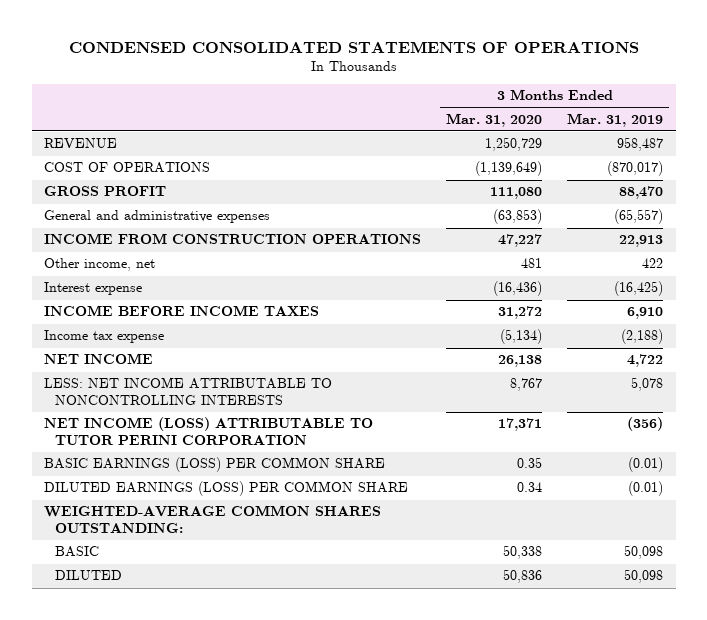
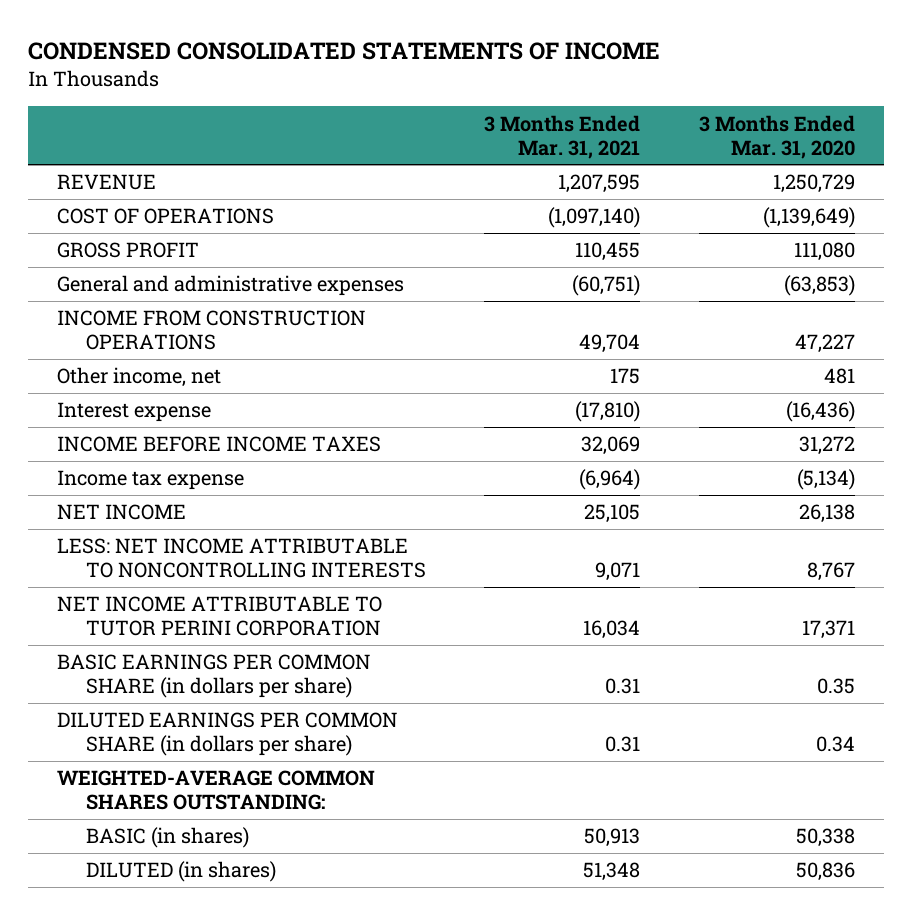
- CONDENSED CONSOLIDATED STATEMENTS OF OPERATIONS
+ CONDENSED CONSOLIDATED STATEMENTS OF INCOME
- | 3 Months Ended Mar. 31, 2020 | 3 Months Ended Mar. 31, 2019
+ | 3 Months Ended Mar. 31, 2021 | 3 Months Ended Mar. 31, 2020
- NET INCOME (LOSS) ATTRIBUTABLE TO TUTOR PERINI CORPORATION | 17,371 | (356)
- BASIC EARNINGS (LOSS) PER COMMON SHARE | 0.35 | (0.01)
- DILUTED EARNINGS (LOSS) PER COMMON SHARE | 0.34 | (0.01)
+ NET INCOME ATTRIBUTABLE TO TUTOR PERINI CORPORATION | 16,034 | 17,371
+ BASIC EARNINGS PER COMMON SHARE (in dollars per share) | 0.31 | 0.35
+ DILUTED EARNINGS PER COMMON SHARE (in dollars per share) | 0.31 | 0.34
- BASIC | 50,338 | 50,098
- DILUTED | 50,836 | 50,098
+ BASIC (in shares) | 50,913 | 50,338
+ DILUTED (in shares) | 51,348 | 50,836

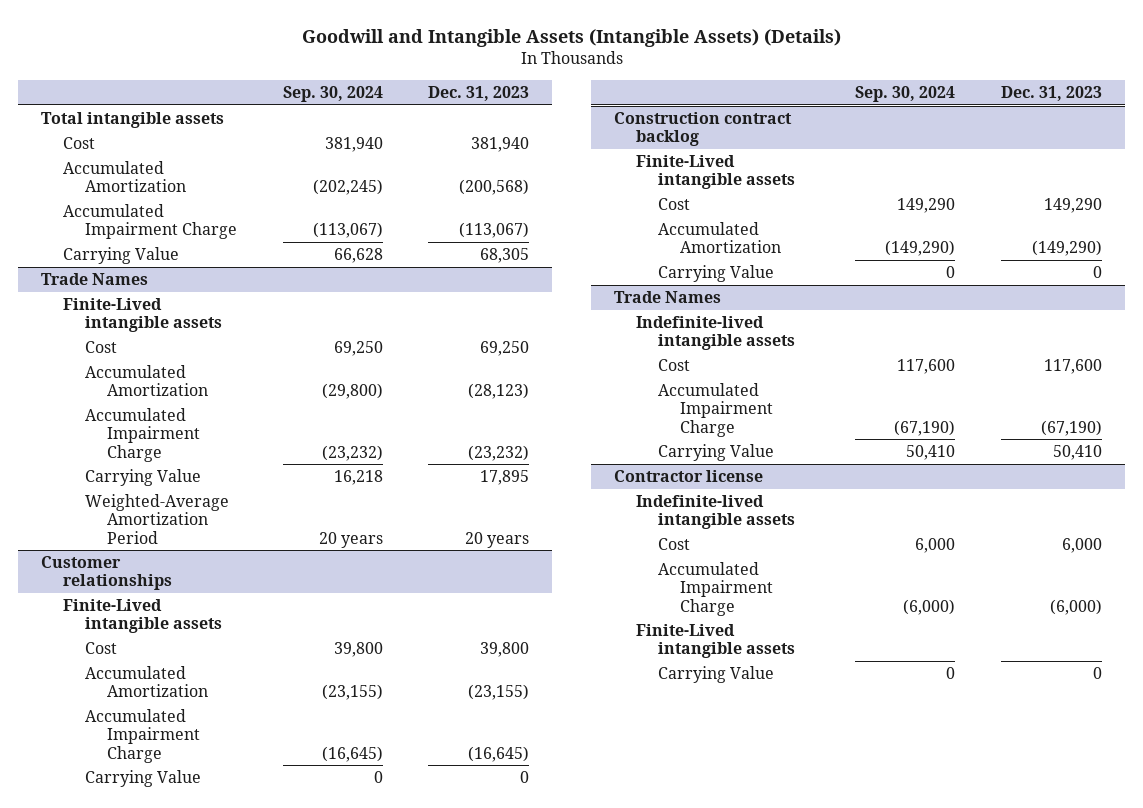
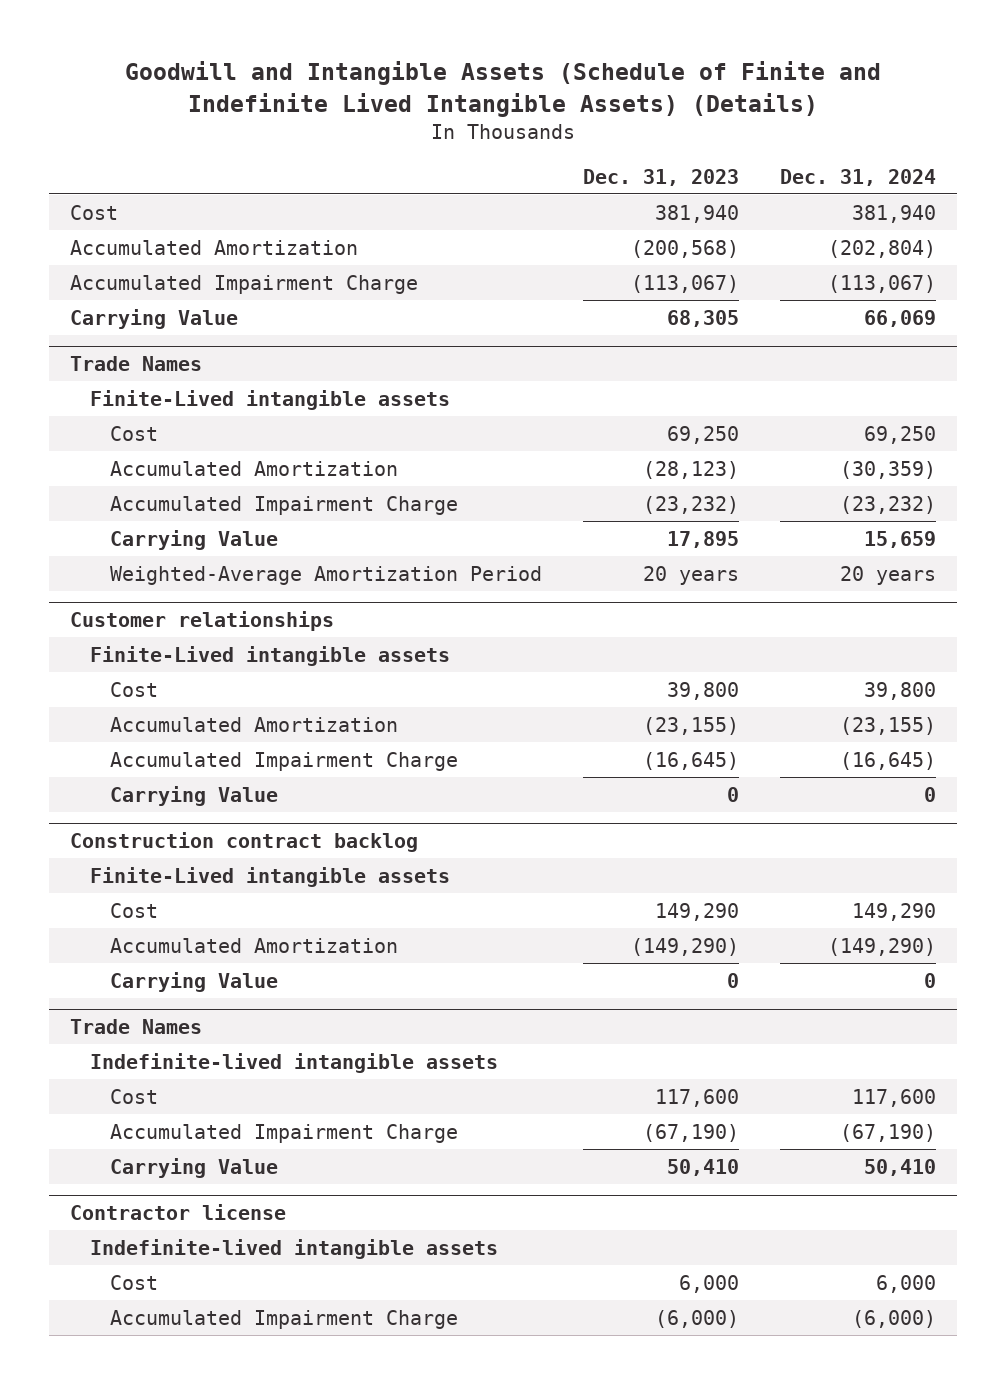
- Goodwill and Intangible Assets (Intangible Assets) (Details)
+ Goodwill and Intangible Assets (Schedule of Finite and Indefinite Lived Intangible Assets) (Details)
- | Sep. 30, 2024 | Dec. 31, 2023
+ | Dec. 31, 2023 | Dec. 31, 2024
- Total intangible assets
@ Contractor license
- Finite-Lived intangible assets
- Carrying Value | 0 | 0

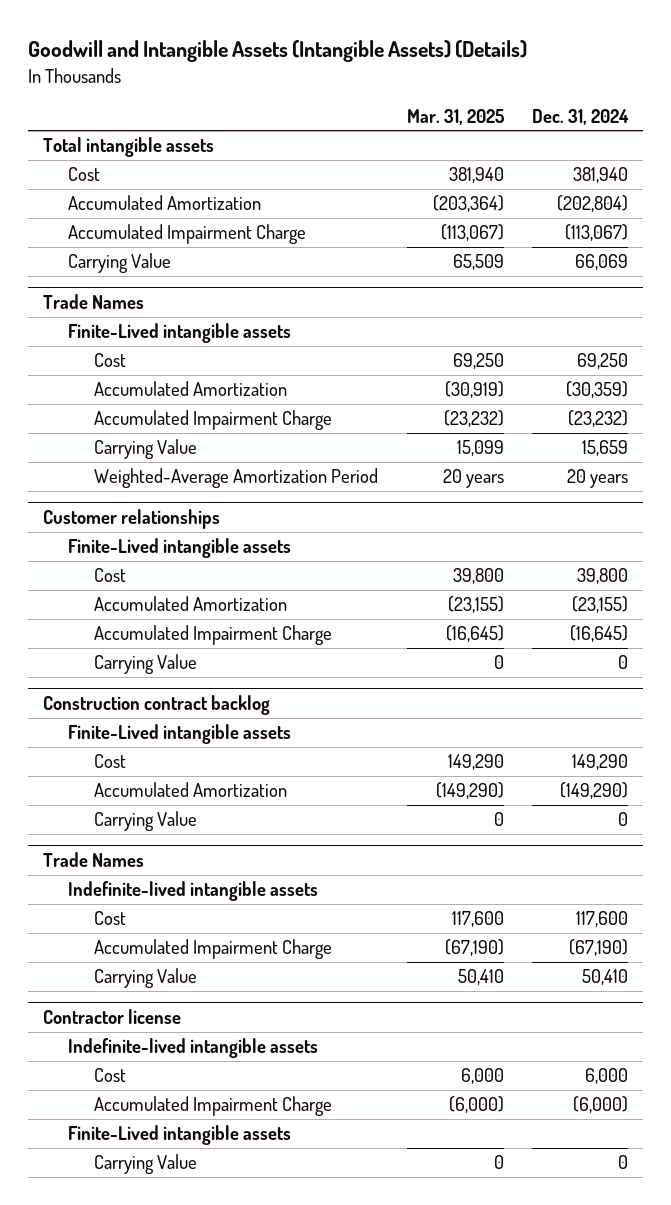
- Goodwill and Intangible Assets (Schedule of Finite and Indefinite Lived Intangible Assets) (Details)
+ Goodwill and Intangible Assets (Intangible Assets) (Details)
- | Dec. 31, 2023 | Dec. 31, 2024
+ | Mar. 31, 2025 | Dec. 31, 2024
+ Total intangible assets
@ Contractor license
+ Finite-Lived intangible assets
+ Carrying Value | 0 | 0

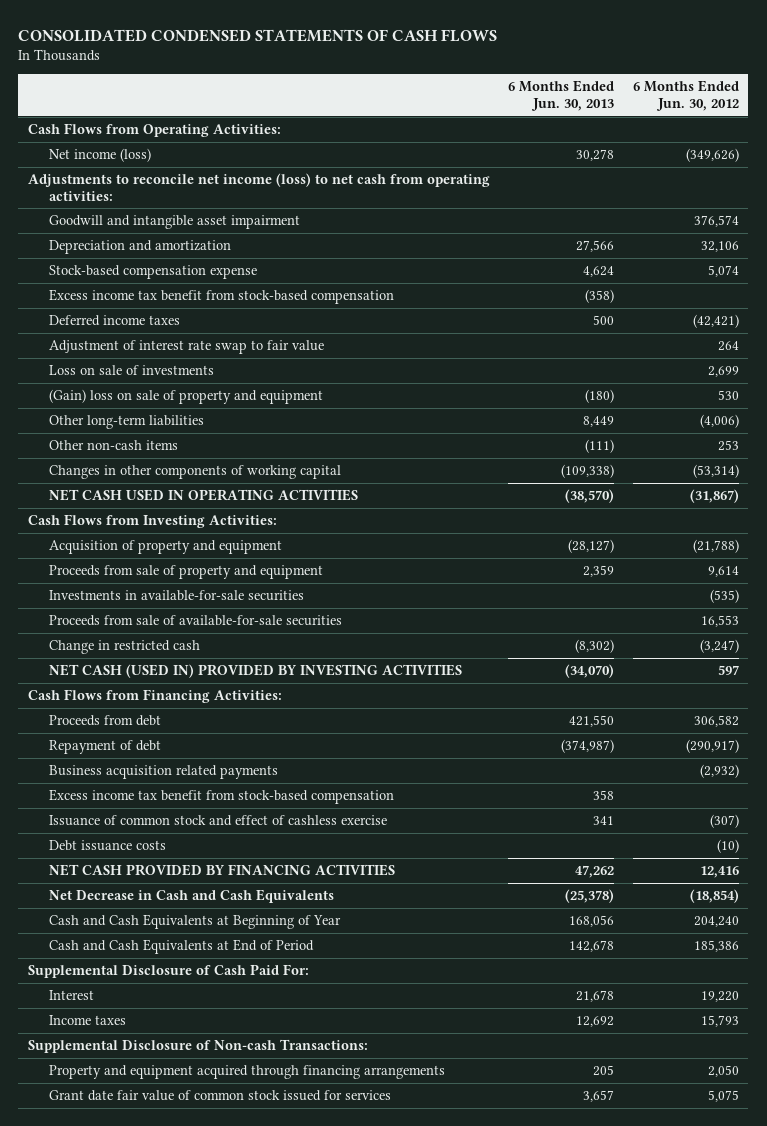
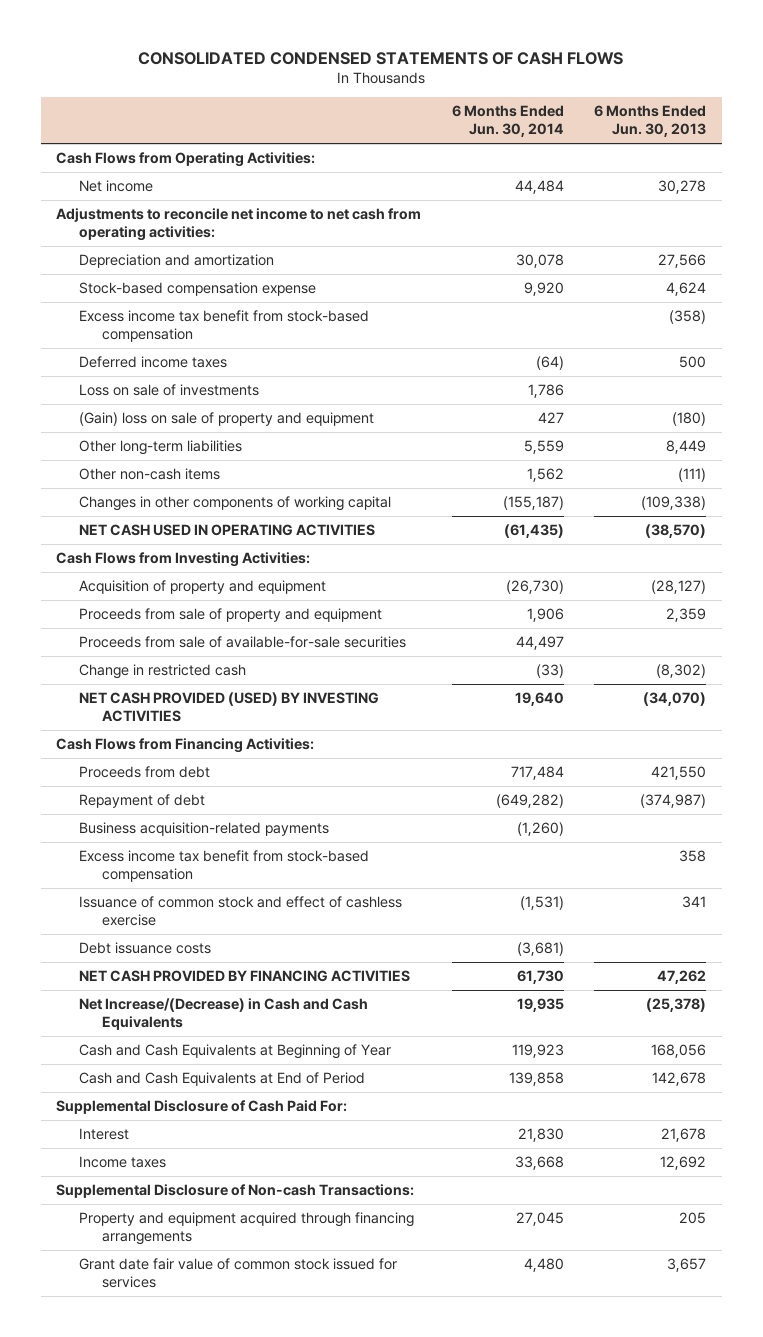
- | 6 Months Ended Jun. 30, 2013 | 6 Months Ended Jun. 30, 2012
+ | 6 Months Ended Jun. 30, 2014 | 6 Months Ended Jun. 30, 2013
- Net income (loss) | 30,278 | (349,626)
- Adjustments to reconcile net income (loss) to net cash from operating activities:
- Goodwill and intangible asset impairment | | 376,574
+ Net income | 44,484 | 30,278
+ Adjustments to reconcile net income to net cash from operating activities:
- Adjustment of interest rate swap to fair value | | 264
- Investments in available-for-sale securities | | (535)
- NET CASH (USED IN) PROVIDED BY INVESTING ACTIVITIES | (34,070) | 597
+ NET CASH PROVIDED (USED) BY INVESTING ACTIVITIES | 19,640 | (34,070)
- Business acquisition related payments | | (2,932)
+ Business acquisition-related payments | (1,260) |
- Net Decrease in Cash and Cash Equivalents | (25,378) | (18,854)
+ Net Increase/(Decrease) in Cash and Cash Equivalents | 19,935 | (25,378)

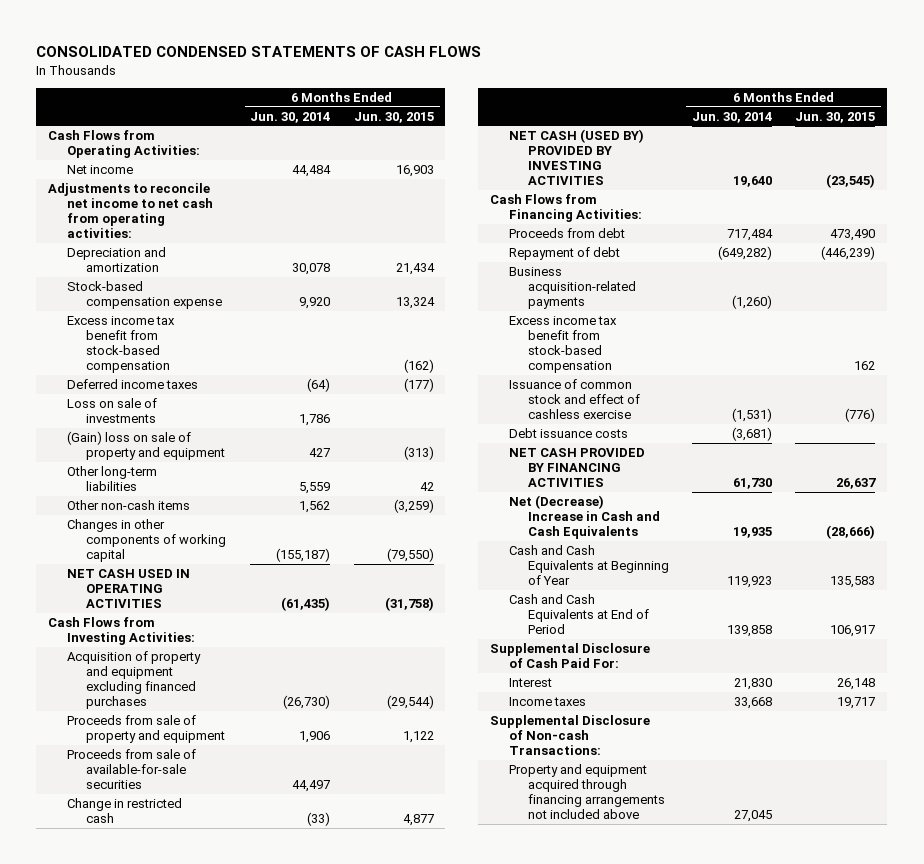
- | 6 Months Ended Jun. 30, 2014 | 6 Months Ended Jun. 30, 2013
+ | 6 Months Ended Jun. 30, 2014 | 6 Months Ended Jun. 30, 2015
- Acquisition of property and equipment | (26,730) | (28,127)
+ Acquisition of property and equipment excluding financed purchases | (26,730) | (29,544)
- NET CASH PROVIDED (USED) BY INVESTING ACTIVITIES | 19,640 | (34,070)
+ NET CASH (USED BY) PROVIDED BY INVESTING ACTIVITIES | 19,640 | (23,545)
- Net Increase/(Decrease) in Cash and Cash Equivalents | 19,935 | (25,378)
+ Net (Decrease) Increase in Cash and Cash Equivalents | 19,935 | (28,666)
- Property and equipment acquired through financing arrangements | 27,045 | 205
- Grant date fair value of common stock issued for services | 4,480 | 3,657
+ Property and equipment acquired through financing arrangements not included above | 27,045 |

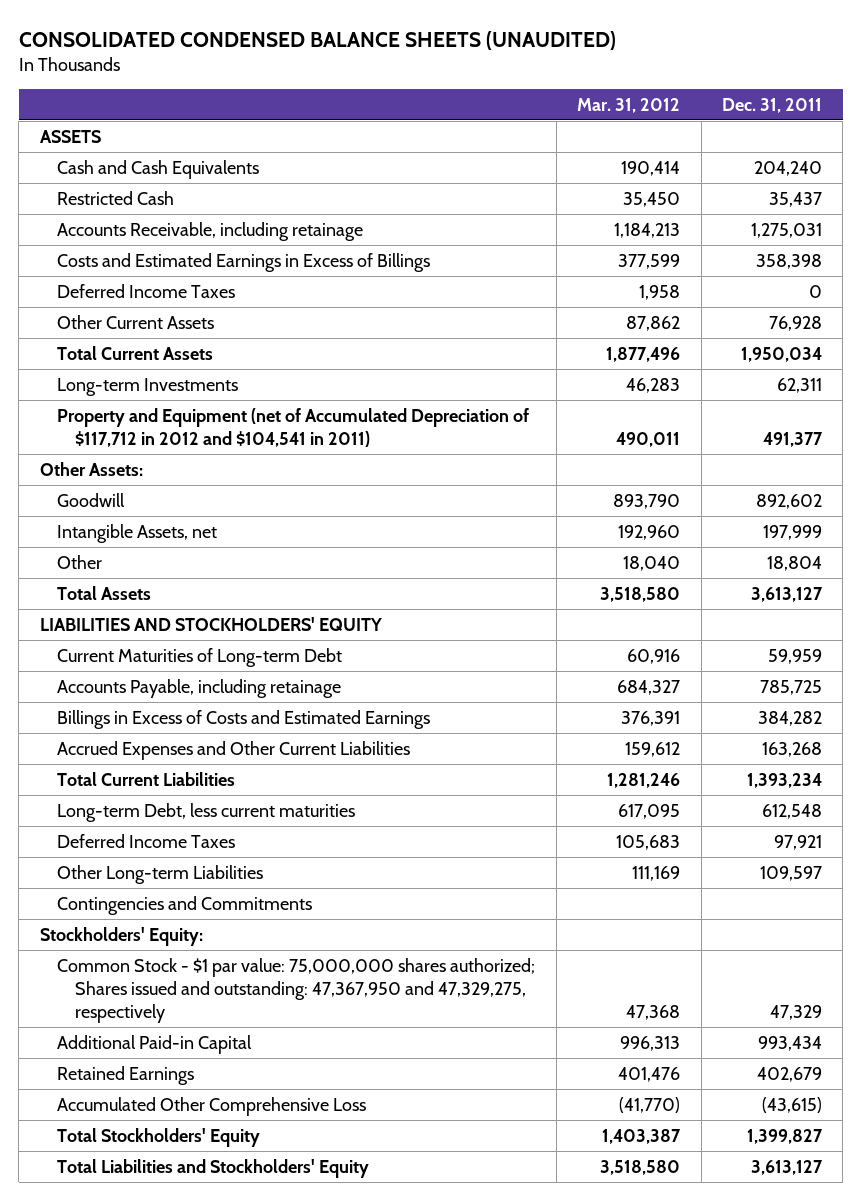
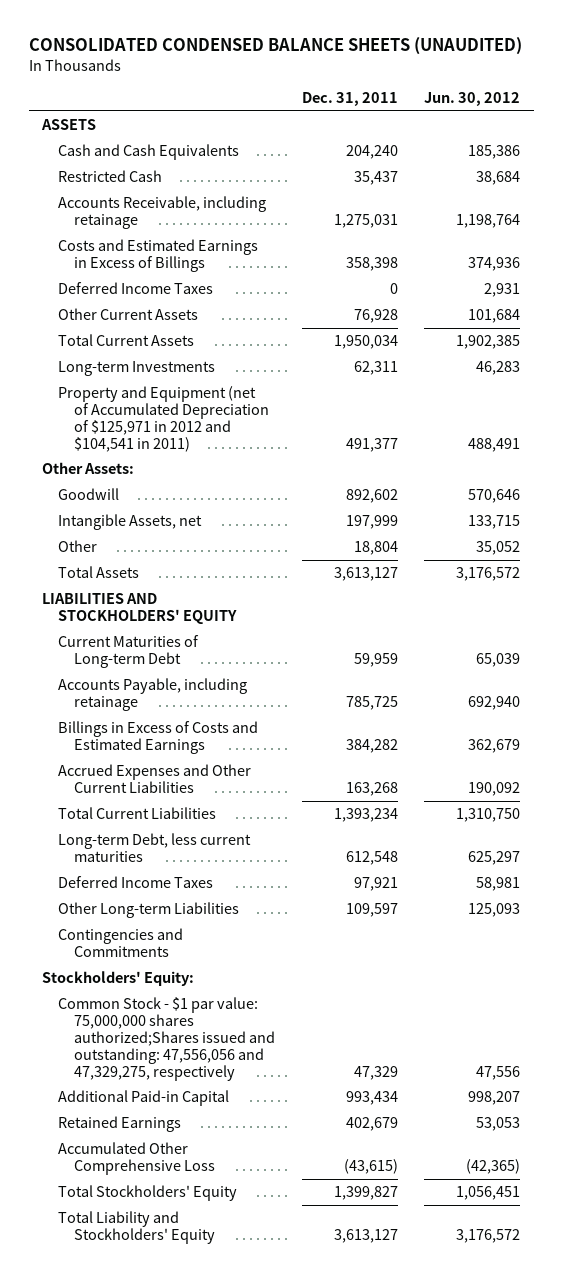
- | Mar. 31, 2012 | Dec. 31, 2011
+ | Dec. 31, 2011 | Jun. 30, 2012
- Property and Equipment (net of Accumulated Depreciation of $117,712 in 2012 and $104,541 in 2011) | 490,011 | 491,377
+ Property and Equipment (net of Accumulated Depreciation of $125,971 in 2012 and $104,541 in 2011) | 491,377 | 488,491
- Common Stock - $1 par value: 75,000,000 shares authorized; Shares issued and outstanding: 47,367,950 and 47,329,275, respectively | 47,368 | 47,329
+ Common Stock - $1 par value: 75,000,000 shares authorized;Shares issued and outstanding: 47,556,056 and 47,329,275, respectively | 47,329 | 47,556
- Total Liabilities and Stockholders' Equity | 3,518,580 | 3,613,127
+ Total Liability and Stockholders' Equity | 3,613,127 | 3,176,572

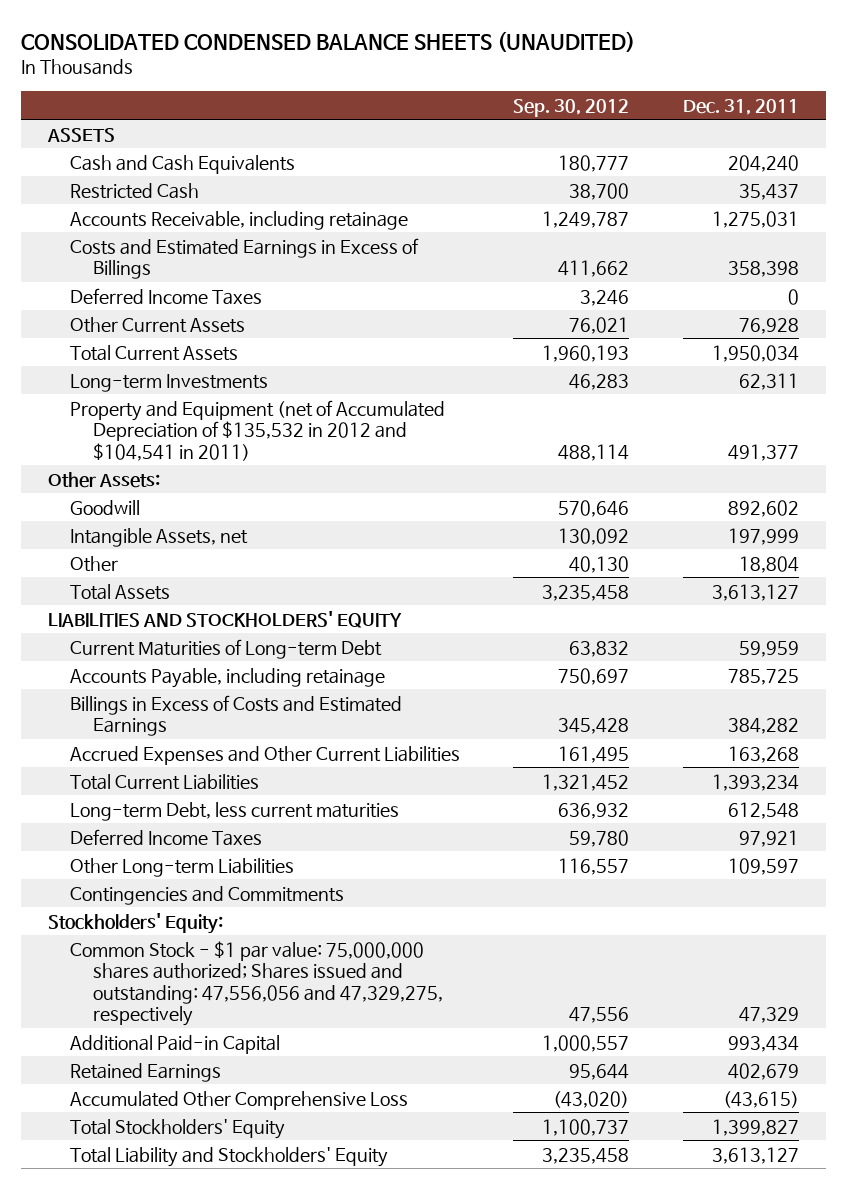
- | Dec. 31, 2011 | Jun. 30, 2012
+ | Sep. 30, 2012 | Dec. 31, 2011
- Property and Equipment (net of Accumulated Depreciation of $125,971 in 2012 and $104,541 in 2011) | 491,377 | 488,491
+ Property and Equipment (net of Accumulated Depreciation of $135,532 in 2012 and $104,541 in 2011) | 488,114 | 491,377
- Common Stock - $1 par value: 75,000,000 shares authorized;Shares issued and outstanding: 47,556,056 and 47,329,275, respectively | 47,329 | 47,556
+ Common Stock - $1 par value: 75,000,000 shares authorized; Shares issued and outstanding: 47,556,056 and 47,329,275, respectively | 47,556 | 47,329

